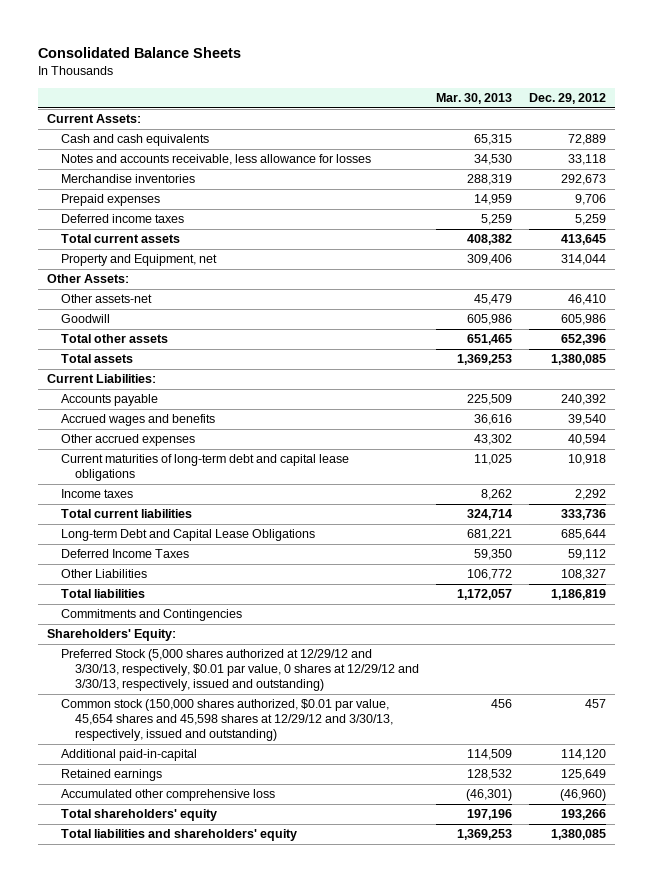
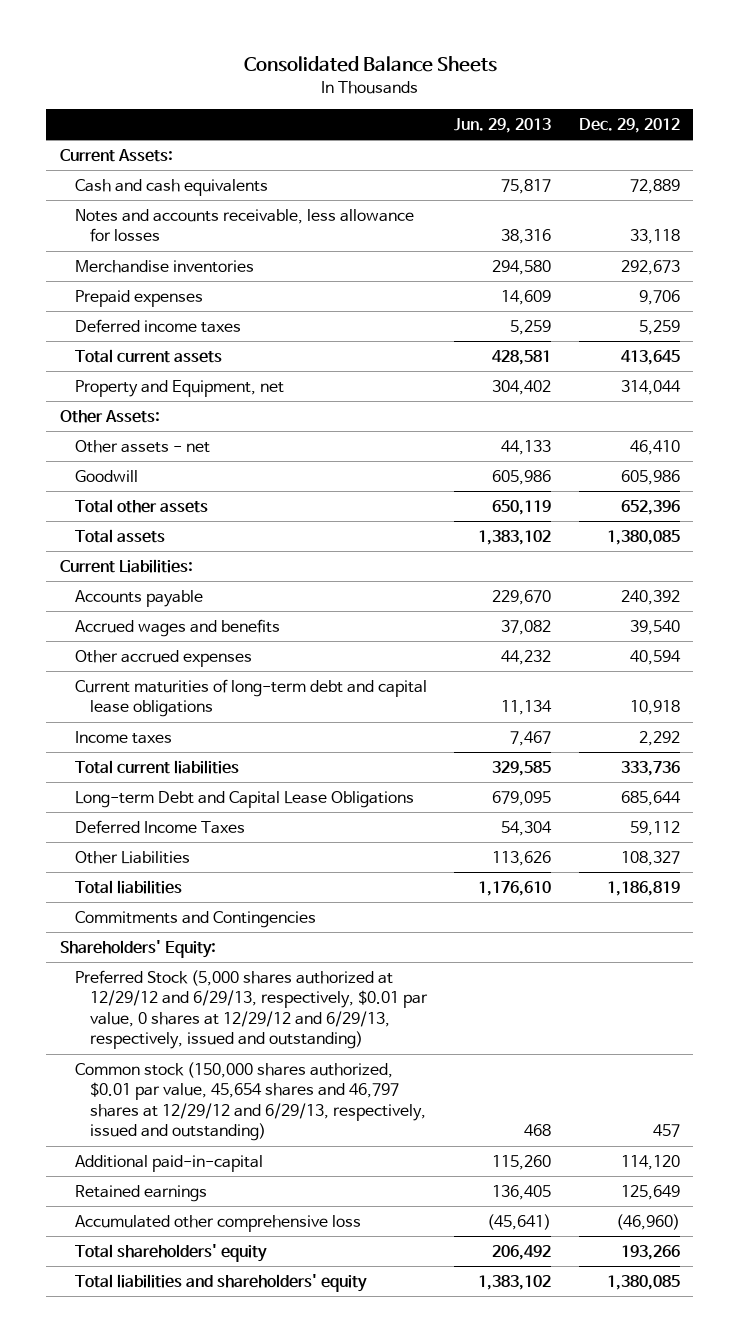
- | Mar. 30, 2013 | Dec. 29, 2012
+ | Jun. 29, 2013 | Dec. 29, 2012
- Other assets-net | 45,479 | 46,410
+ Other assets - net | 44,133 | 46,410
- Preferred Stock (5,000 shares authorized at 12/29/12 and 3/30/13, respectively, $0.01 par value, 0 shares at 12/29/12 and 3/30/13, respectively, issued and outstanding)
- Common stock (150,000 shares authorized, $0.01 par value, 45,654 shares and 45,598 shares at 12/29/12 and 3/30/13, respectively, issued and outstanding) | 456 | 457
+ Preferred Stock (5,000 shares authorized at 12/29/12 and 6/29/13, respectively, $0.01 par value, 0 shares at 12/29/12 and 6/29/13, respectively, issued and outstanding)
+ Common stock (150,000 shares authorized, $0.01 par value, 45,654 shares and 46,797 shares at 12/29/12 and 6/29/13, respectively, issued and outstanding) | 468 | 457

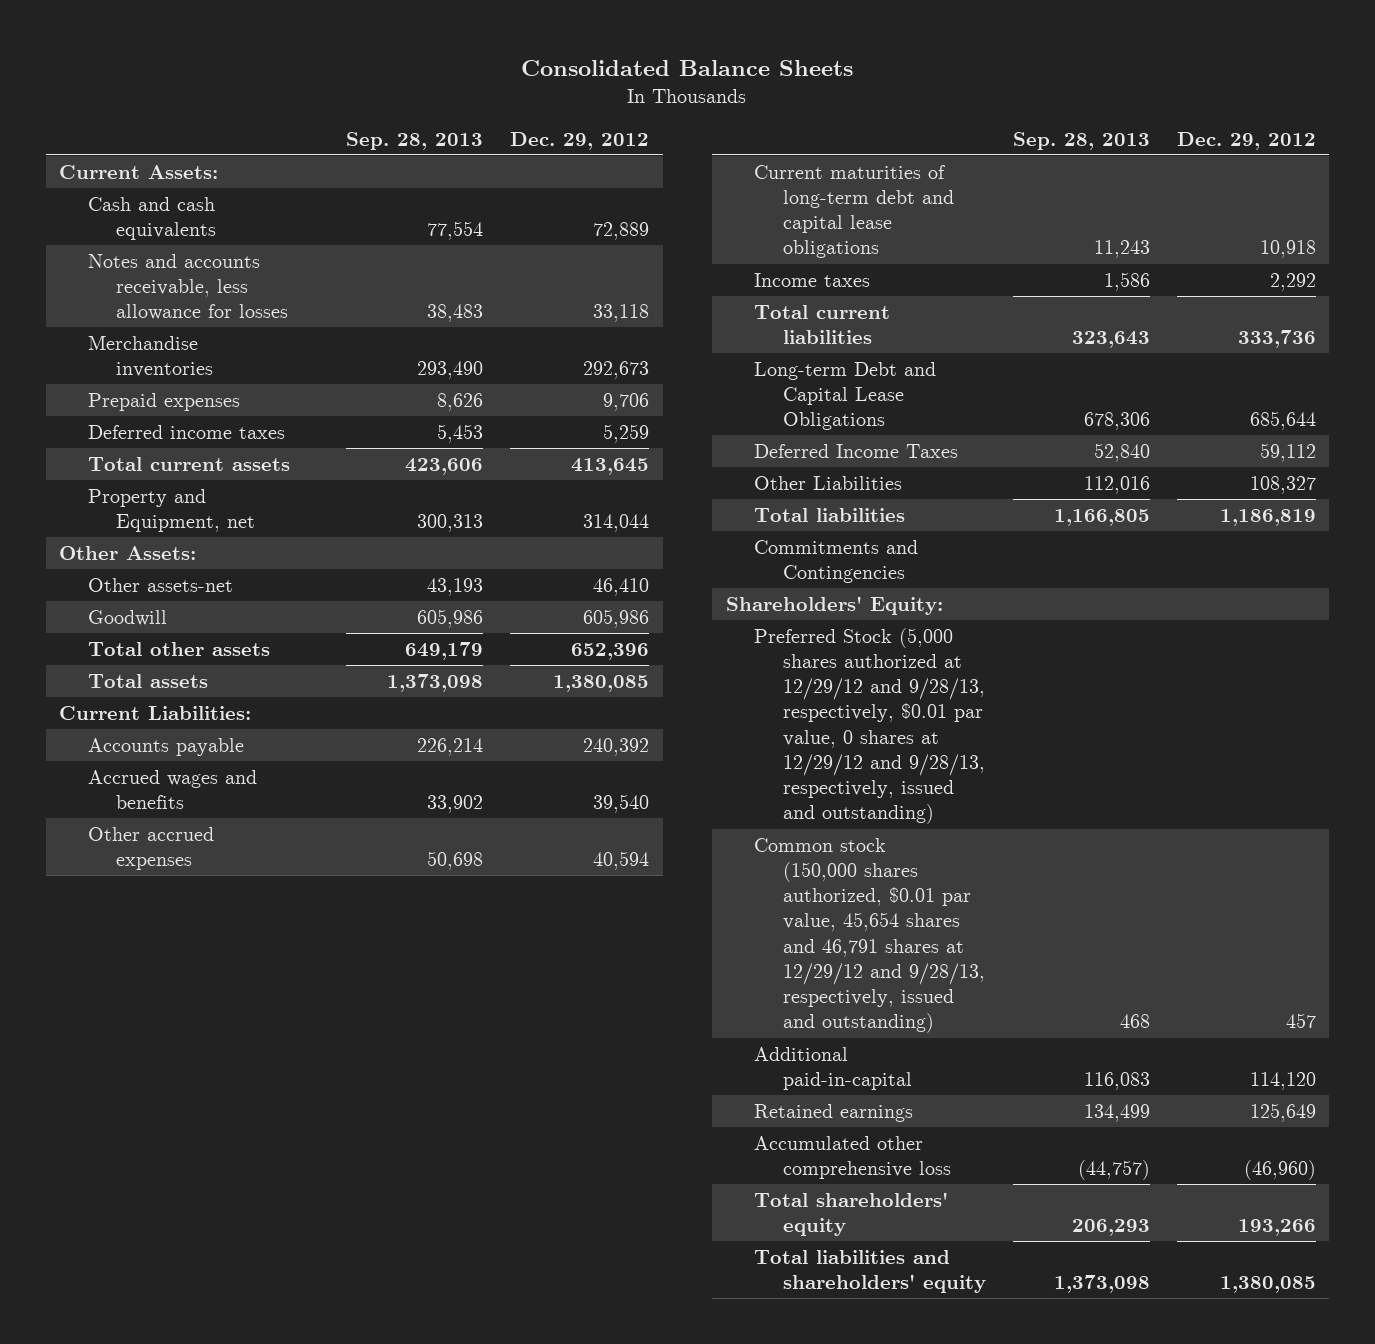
- | Jun. 29, 2013 | Dec. 29, 2012
+ | Sep. 28, 2013 | Dec. 29, 2012
- Other assets - net | 44,133 | 46,410
+ Other assets-net | 43,193 | 46,410
- Preferred Stock (5,000 shares authorized at 12/29/12 and 6/29/13, respectively, $0.01 par value, 0 shares at 12/29/12 and 6/29/13, respectively, issued and outstanding)
- Common stock (150,000 shares authorized, $0.01 par value, 45,654 shares and 46,797 shares at 12/29/12 and 6/29/13, respectively, issued and outstanding) | 468 | 457
+ Preferred Stock (5,000 shares authorized at 12/29/12 and 9/28/13, respectively, $0.01 par value, 0 shares at 12/29/12 and 9/28/13, respectively, issued and outstanding)
+ Common stock (150,000 shares authorized, $0.01 par value, 45,654 shares and 46,791 shares at 12/29/12 and 9/28/13, respectively, issued and outstanding) | 468 | 457

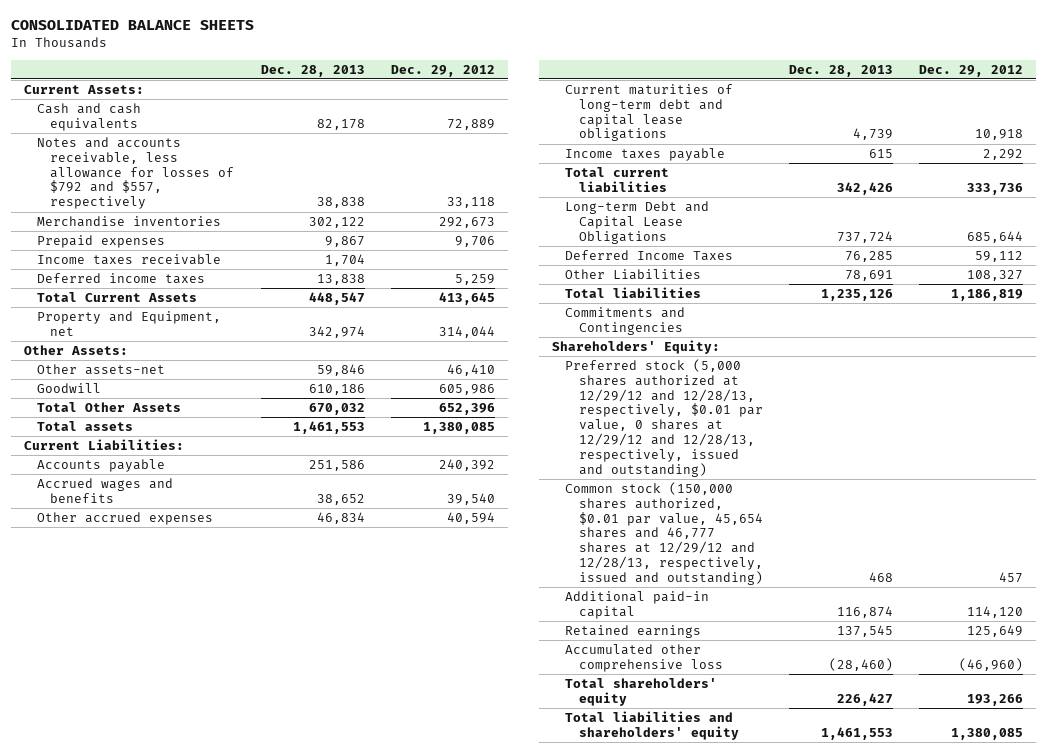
- Consolidated Balance Sheets
+ CONSOLIDATED BALANCE SHEETS
- | Sep. 28, 2013 | Dec. 29, 2012
+ | Dec. 28, 2013 | Dec. 29, 2012
- Notes and accounts receivable, less allowance for losses | 38,483 | 33,118
+ Notes and accounts receivable, less allowance for losses of $792 and $557, respectively | 38,838 | 33,118
+ Income taxes receivable | 1,704 |
- Total current assets | 423,606 | 413,645
+ Total Current Assets | 448,547 | 413,645
- Total other assets | 649,179 | 652,396
+ Total Other Assets | 670,032 | 652,396
- Income taxes | 1,586 | 2,292
+ Income taxes payable | 615 | 2,292
- Preferred Stock (5,000 shares authorized at 12/29/12 and 9/28/13, respectively, $0.01 par value, 0 shares at 12/29/12 and 9/28/13, respectively, issued and outstanding)
- Common stock (150,000 shares authorized, $0.01 par value, 45,654 shares and 46,791 shares at 12/29/12 and 9/28/13, respectively, issued and outstanding) | 468 | 457
- Additional paid-in-capital | 116,083 | 114,120
+ Preferred stock (5,000 shares authorized at 12/29/12 and 12/28/13, respectively, $0.01 par value, 0 shares at 12/29/12 and 12/28/13, respectively, issued and outstanding)
+ Common stock (150,000 shares authorized, $0.01 par value, 45,654 shares and 46,777 shares at 12/29/12 and 12/28/13, respectively, issued and outstanding) | 468 | 457
+ Additional paid-in capital | 116,874 | 114,120

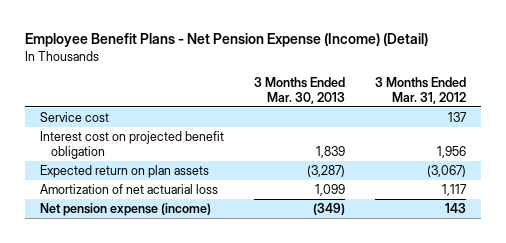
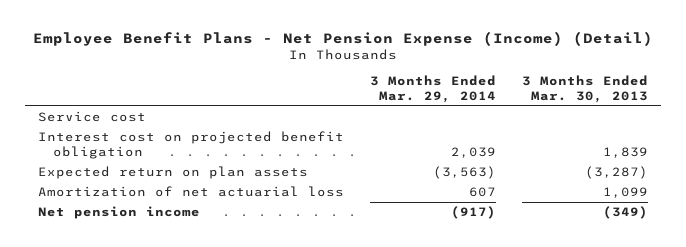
- | 3 Months Ended Mar. 30, 2013 | 3 Months Ended Mar. 31, 2012
+ | 3 Months Ended Mar. 29, 2014 | 3 Months Ended Mar. 30, 2013
- Net pension expense (income) | (349) | 143
+ Net pension income | (917) | (349)

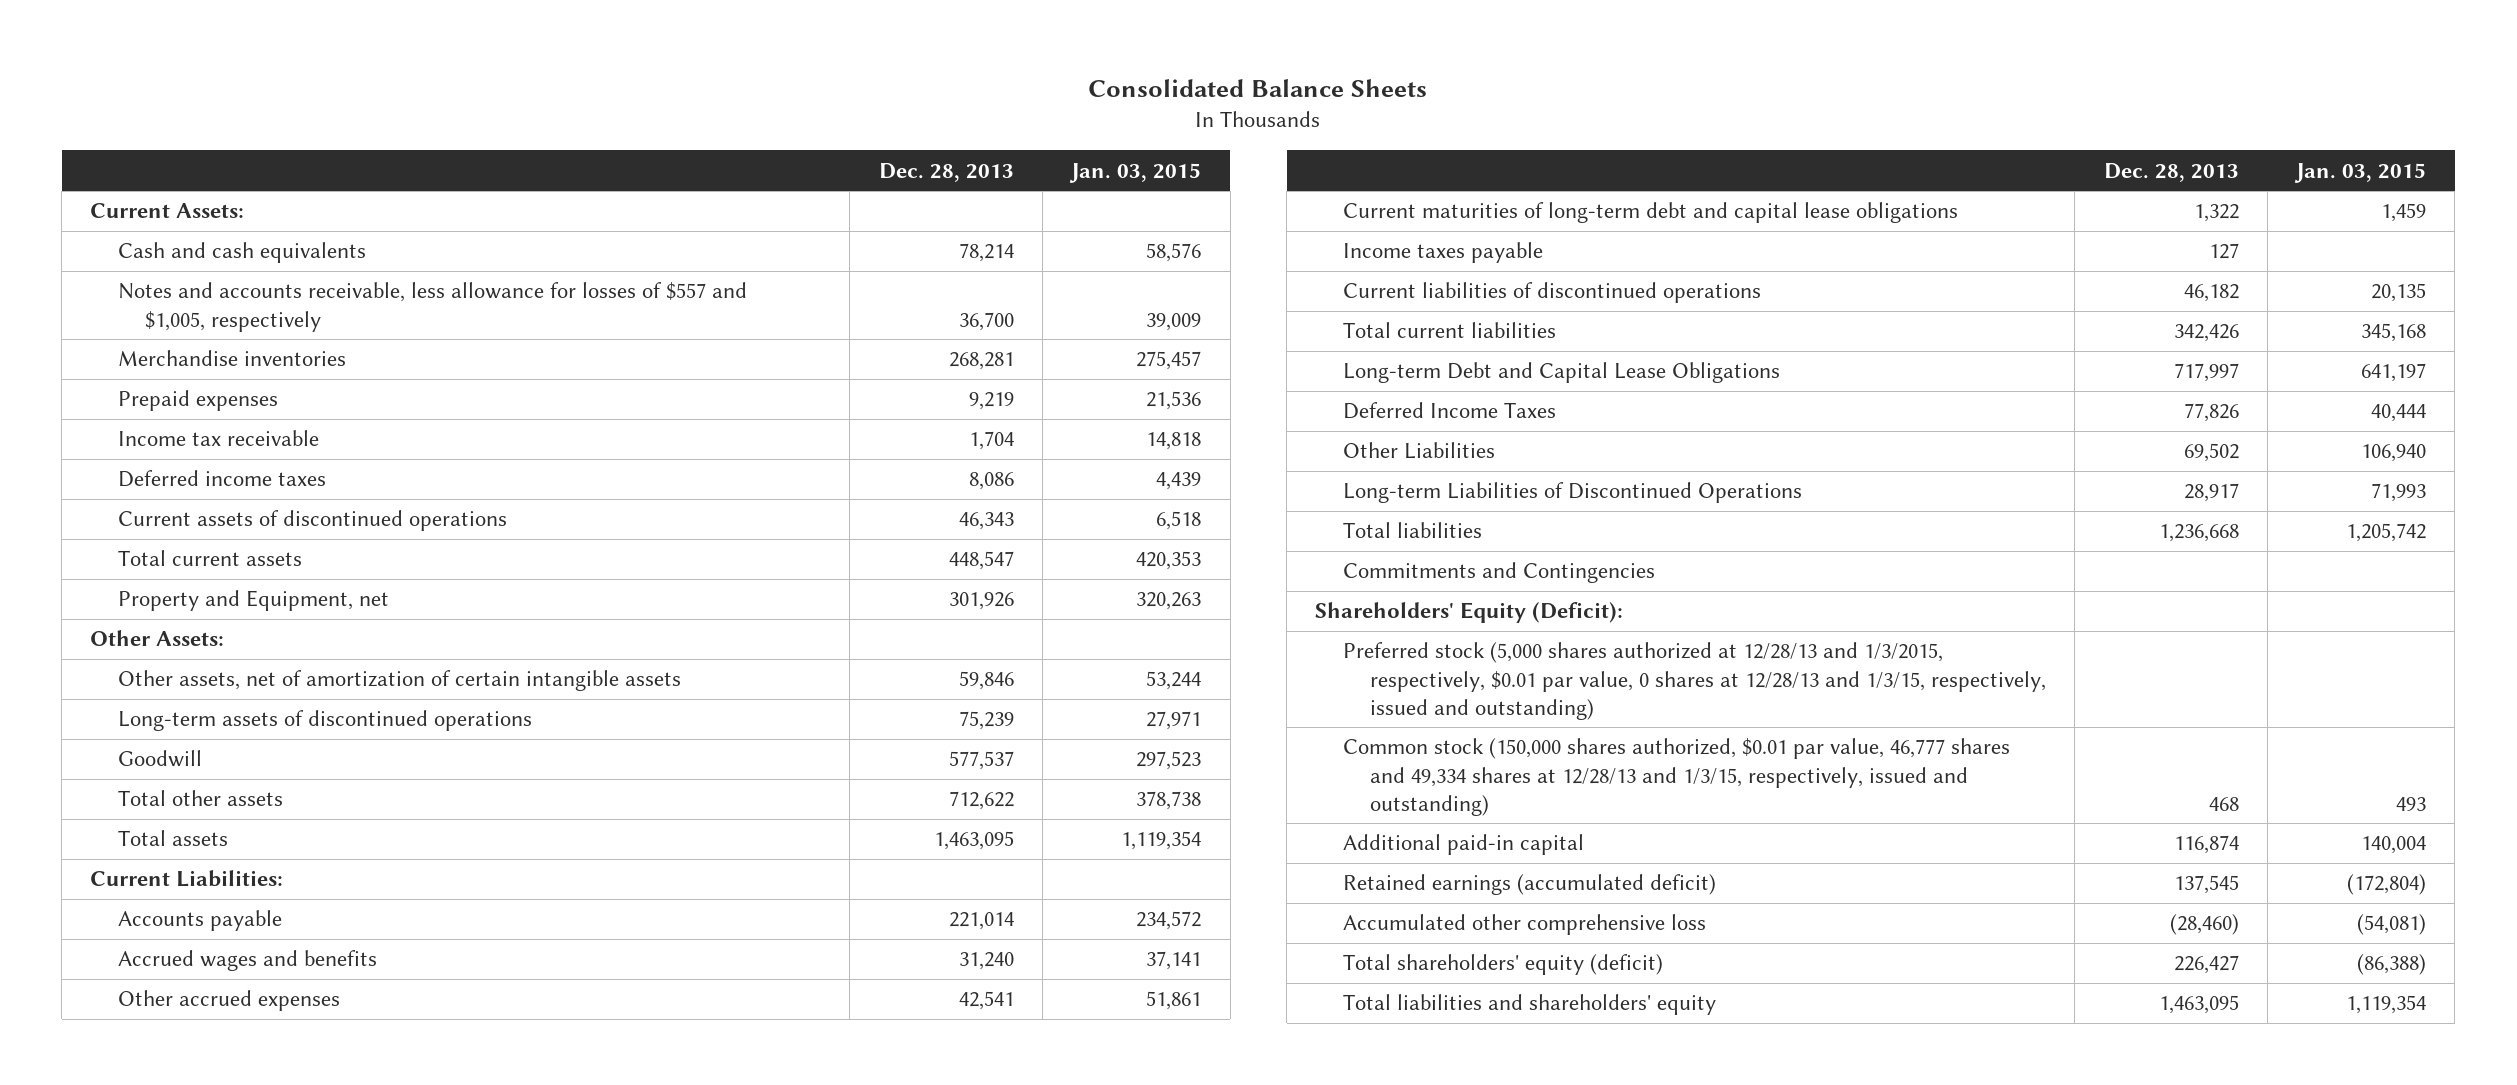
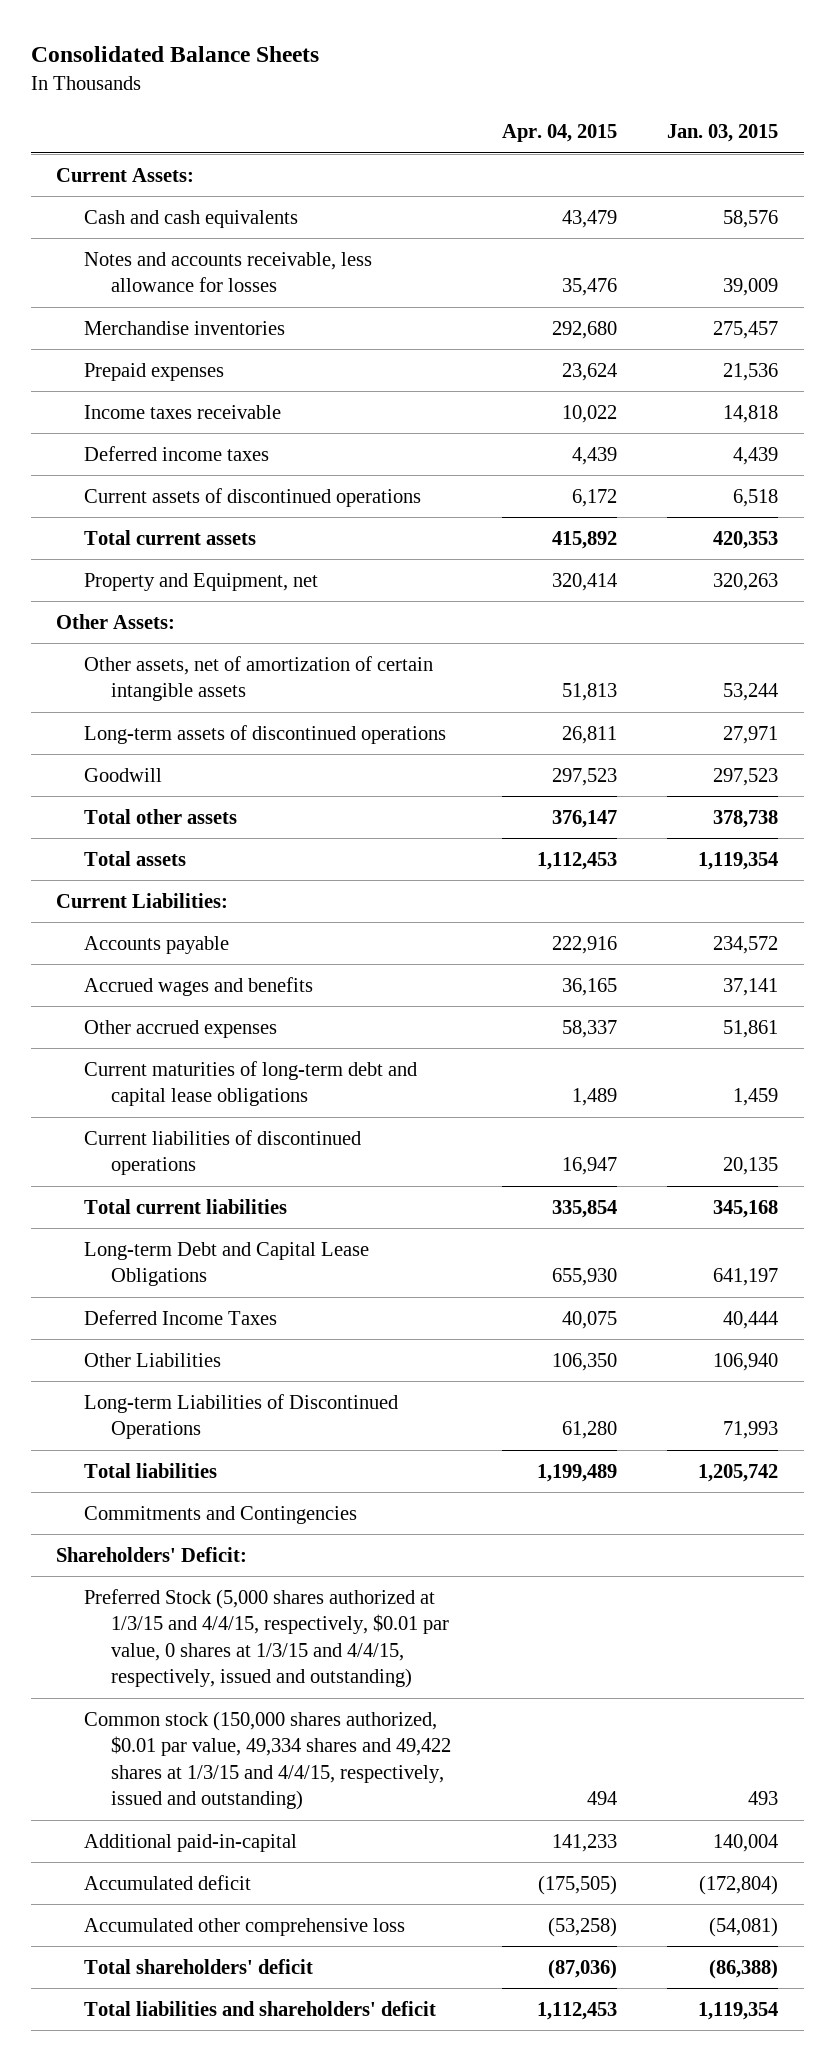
- | Dec. 28, 2013 | Jan. 03, 2015
+ | Apr. 04, 2015 | Jan. 03, 2015
- Notes and accounts receivable, less allowance for losses of $557 and $1,005, respectively | 36,700 | 39,009
+ Notes and accounts receivable, less allowance for losses | 35,476 | 39,009
- Income tax receivable | 1,704 | 14,818
+ Income taxes receivable | 10,022 | 14,818
- Income taxes payable | 127 |
- Shareholders' Equity (Deficit):
- Preferred stock (5,000 shares authorized at 12/28/13 and 1/3/2015, respectively, $0.01 par value, 0 shares at 12/28/13 and 1/3/15, respectively, issued and outstanding)
- Common stock (150,000 shares authorized, $0.01 par value, 46,777 shares and 49,334 shares at 12/28/13 and 1/3/15, respectively, issued and outstanding) | 468 | 493
- Additional paid-in capital | 116,874 | 140,004
- Retained earnings (accumulated deficit) | 137,545 | (172,804)
+ Shareholders' Deficit:
+ Preferred Stock (5,000 shares authorized at 1/3/15 and 4/4/15, respectively, $0.01 par value, 0 shares at 1/3/15 and 4/4/15, respectively, issued and outstanding)
+ Common stock (150,000 shares authorized, $0.01 par value, 49,334 shares and 49,422 shares at 1/3/15 and 4/4/15, respectively, issued and outstanding) | 494 | 493
+ Additional paid-in-capital | 141,233 | 140,004
+ Accumulated deficit | (175,505) | (172,804)
- Total shareholders' equity (deficit) | 226,427 | (86,388)
- Total liabilities and shareholders' equity | 1,463,095 | 1,119,354
+ Total shareholders' deficit | (87,036) | (86,388)
+ Total liabilities and shareholders' deficit | 1,112,453 | 1,119,354

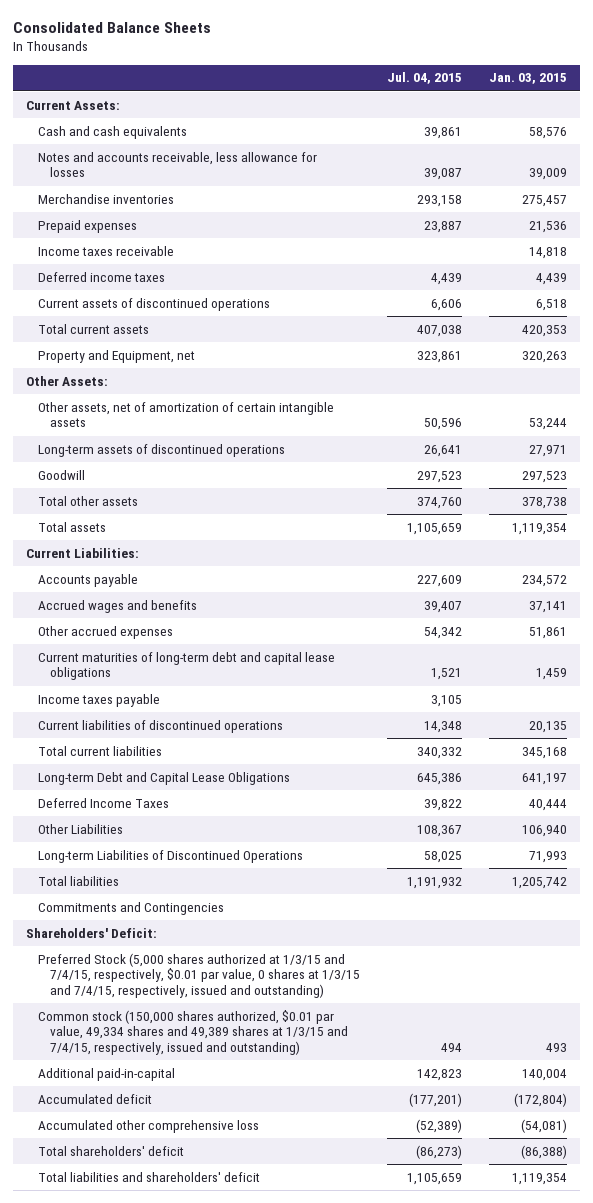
- | Apr. 04, 2015 | Jan. 03, 2015
+ | Jul. 04, 2015 | Jan. 03, 2015
+ Income taxes payable | 3,105 |
- Preferred Stock (5,000 shares authorized at 1/3/15 and 4/4/15, respectively, $0.01 par value, 0 shares at 1/3/15 and 4/4/15, respectively, issued and outstanding)
- Common stock (150,000 shares authorized, $0.01 par value, 49,334 shares and 49,422 shares at 1/3/15 and 4/4/15, respectively, issued and outstanding) | 494 | 493
+ Preferred Stock (5,000 shares authorized at 1/3/15 and 7/4/15, respectively, $0.01 par value, 0 shares at 1/3/15 and 7/4/15, respectively, issued and outstanding)
+ Common stock (150,000 shares authorized, $0.01 par value, 49,334 shares and 49,389 shares at 1/3/15 and 7/4/15, respectively, issued and outstanding) | 494 | 493

